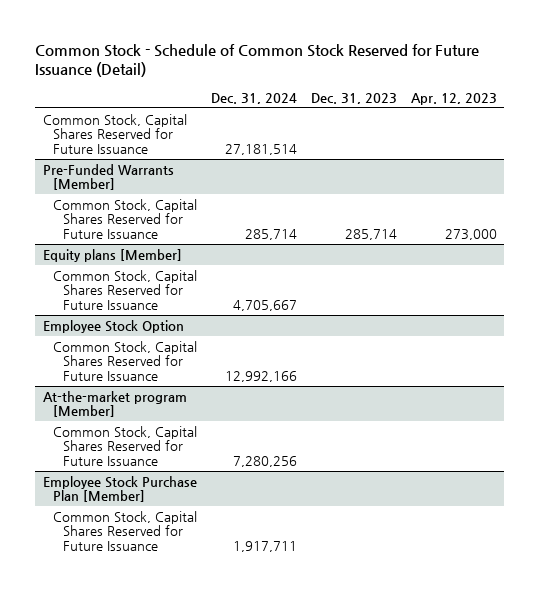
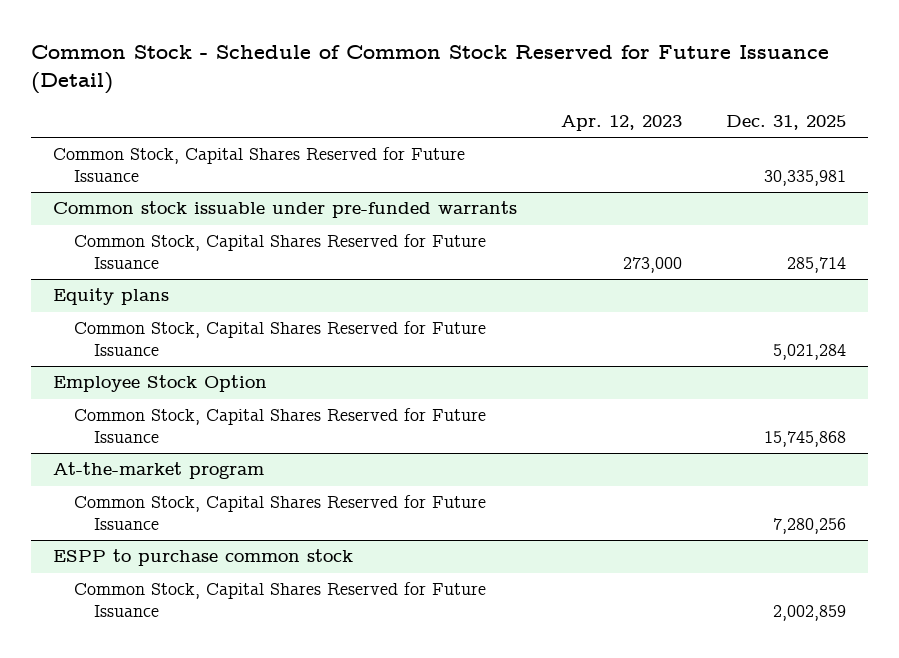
- | Dec. 31, 2024 | Dec. 31, 2023 | Apr. 12, 2023
+ | Apr. 12, 2023 | Dec. 31, 2025
- Pre-Funded Warrants [Member]
+ Common stock issuable under pre-funded warrants
- Equity plans [Member]
+ Equity plans
- At-the-market program [Member]
+ At-the-market program
- Employee Stock Purchase Plan [Member]
+ ESPP to purchase common stock

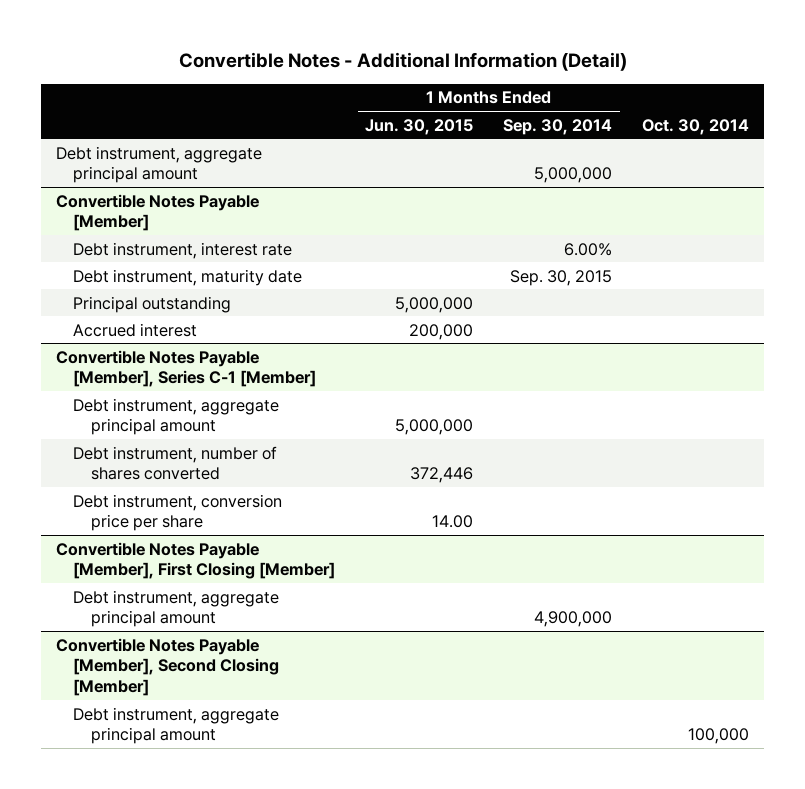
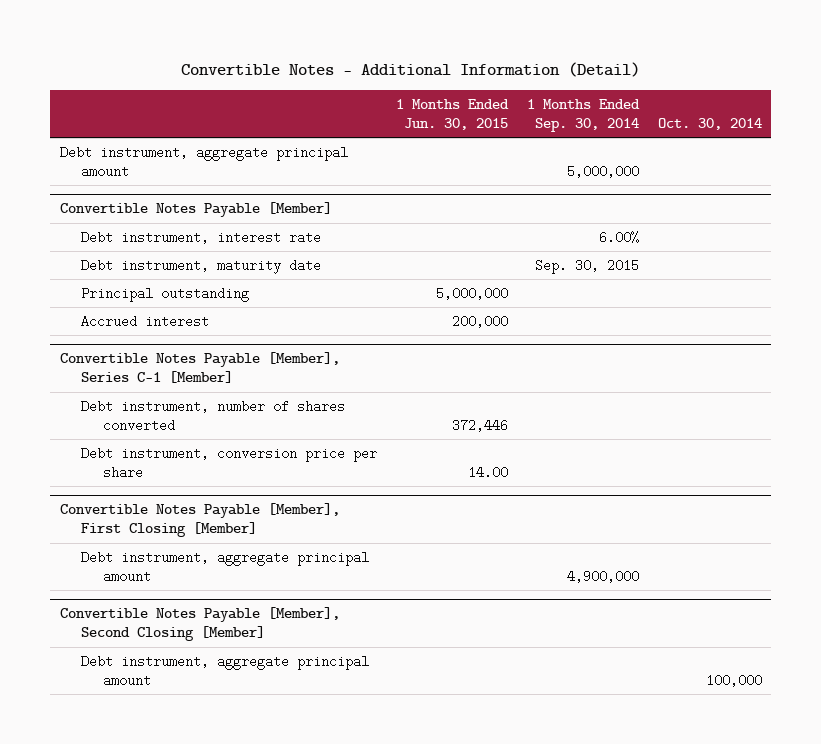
@ Convertible Notes Payable [Member], Series C-1 [Member]
- Debt instrument, aggregate principal amount | 5,000,000 | |

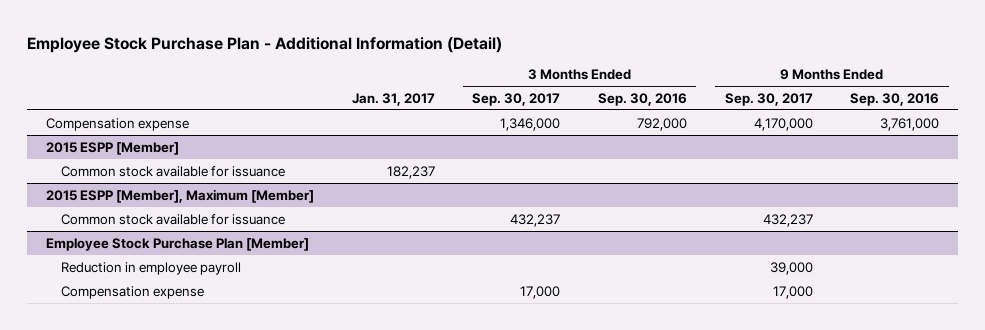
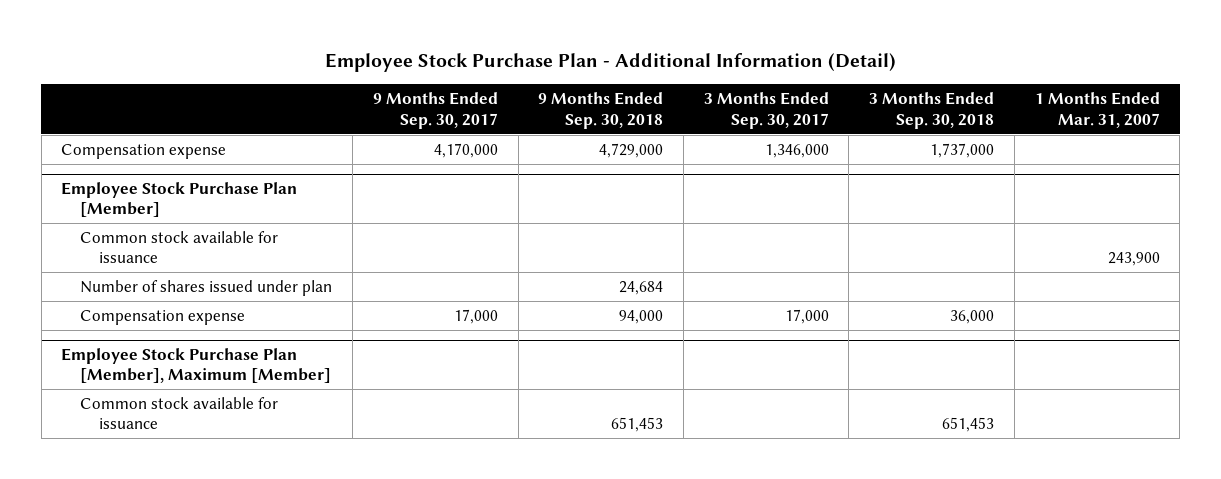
- | Jan. 31, 2017 | 3 Months Ended Sep. 30, 2017 | 3 Months Ended Sep. 30, 2016 | 9 Months Ended Sep. 30, 2017 | 9 Months Ended Sep. 30, 2016
+ | 9 Months Ended Sep. 30, 2017 | 9 Months Ended Sep. 30, 2018 | 3 Months Ended Sep. 30, 2017 | 3 Months Ended Sep. 30, 2018 | 1 Months Ended Mar. 31, 2007
- 2015 ESPP [Member]
- Common stock available for issuance | 182,237 | | | |
- 2015 ESPP [Member], Maximum [Member]
- Common stock available for issuance | | 432,237 | | 432,237 |
@ Employee Stock Purchase Plan [Member]
- Reduction in employee payroll | | | | 39,000 |
+ Common stock available for issuance | | | | | 243,900
+ Number of shares issued under plan | | 24,684 | | |
+ Employee Stock Purchase Plan [Member], Maximum [Member]
+ Common stock available for issuance | | 651,453 | | 651,453 |

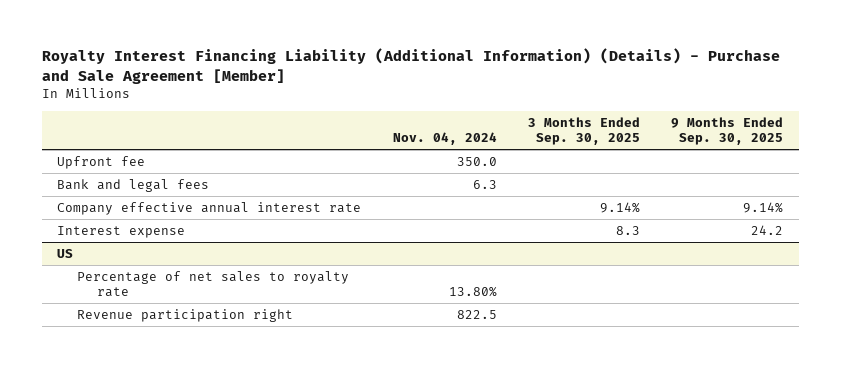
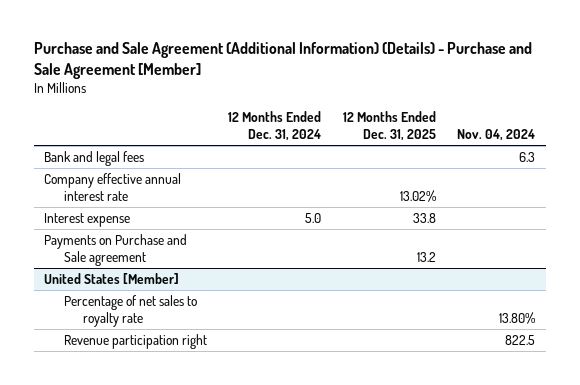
- Royalty Interest Financing Liability (Additional Information) (Details) - Purchase and Sale Agreement [Member]
+ Purchase and Sale Agreement (Additional Information) (Details) - Purchase and Sale Agreement [Member]
- | Nov. 04, 2024 | 3 Months Ended Sep. 30, 2025 | 9 Months Ended Sep. 30, 2025
+ | 12 Months Ended Dec. 31, 2024 | 12 Months Ended Dec. 31, 2025 | Nov. 04, 2024
- Upfront fee | 350.0 | |
- US
+ Payments on Purchase and Sale agreement | | 13.2 |
+ United States [Member]

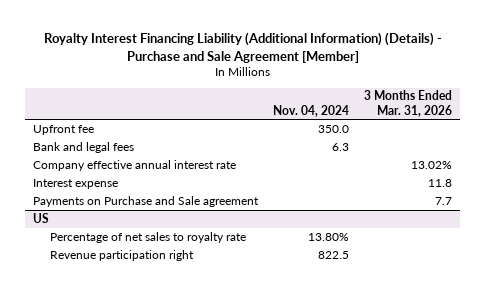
- Purchase and Sale Agreement (Additional Information) (Details) - Purchase and Sale Agreement [Member]
+ Royalty Interest Financing Liability (Additional Information) (Details) - Purchase and Sale Agreement [Member]
- | 12 Months Ended Dec. 31, 2024 | 12 Months Ended Dec. 31, 2025 | Nov. 04, 2024
+ | Nov. 04, 2024 | 3 Months Ended Mar. 31, 2026
+ Upfront fee | 350.0 |
- United States [Member]
+ US

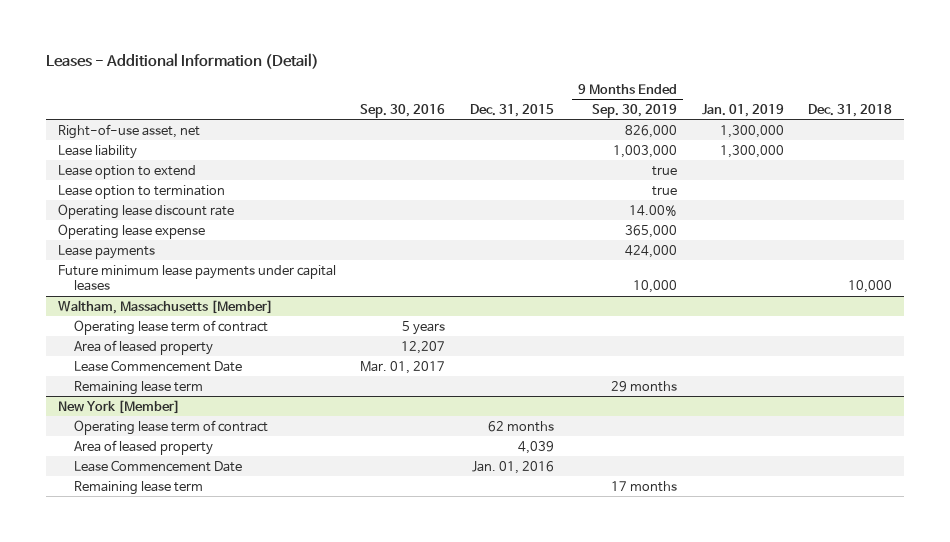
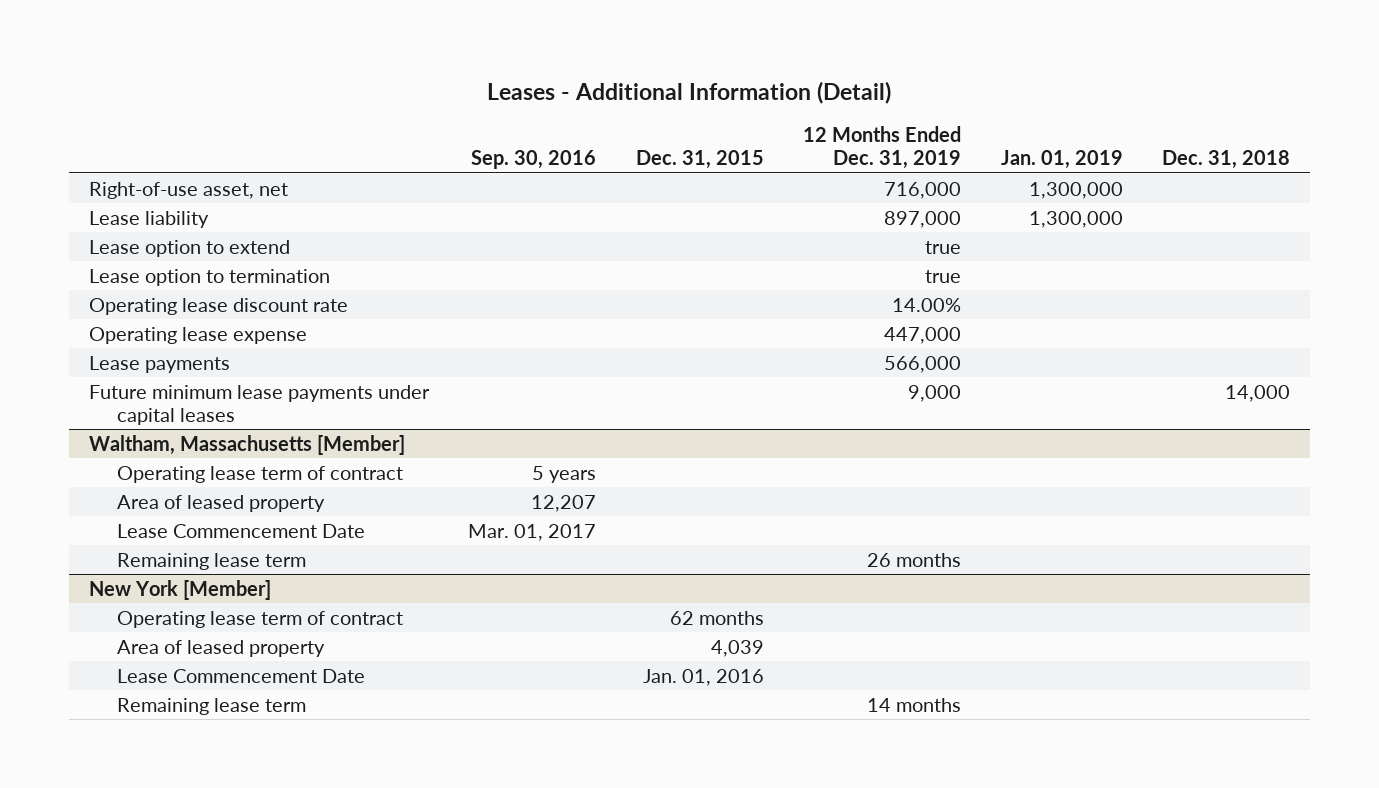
- | Sep. 30, 2016 | Dec. 31, 2015 | 9 Months Ended Sep. 30, 2019 | Jan. 01, 2019 | Dec. 31, 2018
+ | Sep. 30, 2016 | Dec. 31, 2015 | 12 Months Ended Dec. 31, 2019 | Jan. 01, 2019 | Dec. 31, 2018
- Future minimum lease payments under capital leases | | | 10,000 | | 10,000
+ Future minimum lease payments under capital leases | | | 9,000 | | 14,000

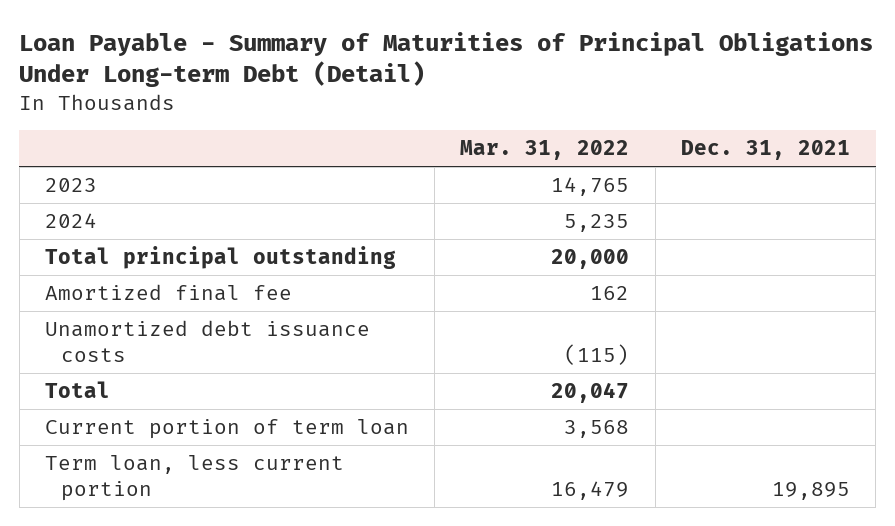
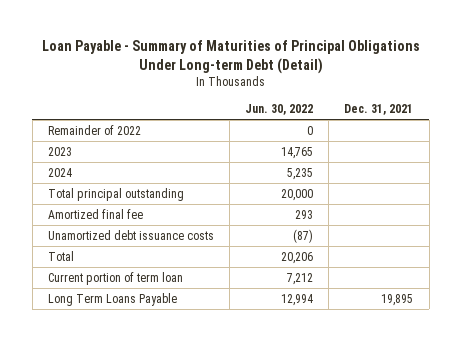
- | Mar. 31, 2022 | Dec. 31, 2021
+ | Jun. 30, 2022 | Dec. 31, 2021
+ Remainder of 2022 | 0 |
- Term loan, less current portion | 16,479 | 19,895
+ Long Term Loans Payable | 12,994 | 19,895

